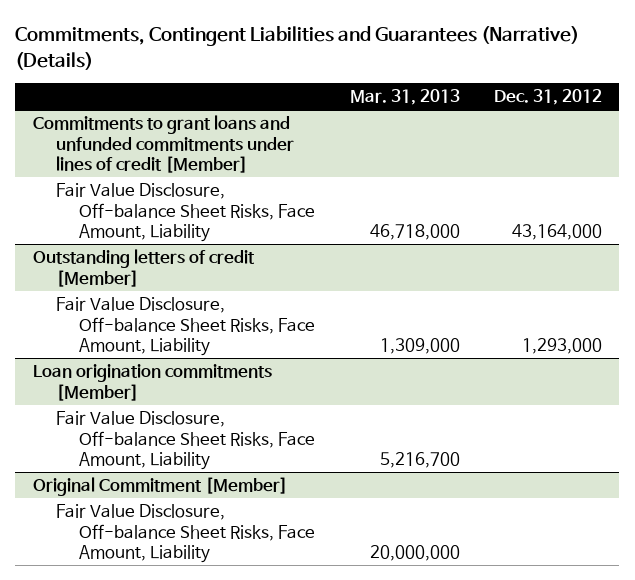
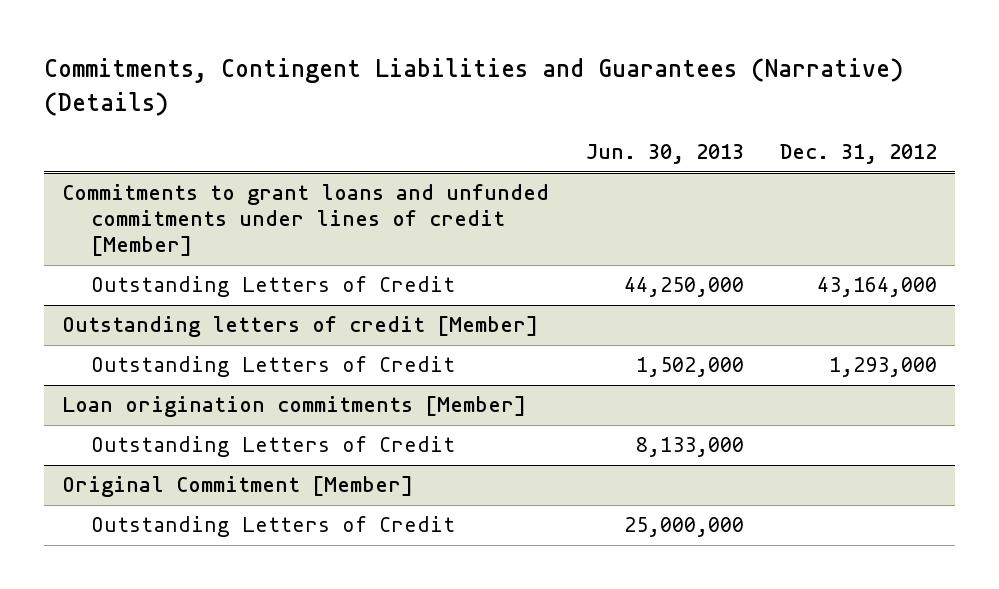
- | Mar. 31, 2013 | Dec. 31, 2012
+ | Jun. 30, 2013 | Dec. 31, 2012
@ Commitments to grant loans and unfunded commitments under lines of credit [Member]
- Fair Value Disclosure, Off-balance Sheet Risks, Face Amount, Liability | 46,718,000 | 43,164,000
+ Outstanding Letters of Credit | 44,250,000 | 43,164,000
@ Outstanding letters of credit [Member]
- Fair Value Disclosure, Off-balance Sheet Risks, Face Amount, Liability | 1,309,000 | 1,293,000
+ Outstanding Letters of Credit | 1,502,000 | 1,293,000
@ Loan origination commitments [Member]
- Fair Value Disclosure, Off-balance Sheet Risks, Face Amount, Liability | 5,216,700 |
+ Outstanding Letters of Credit | 8,133,000 |
@ Original Commitment [Member]
- Fair Value Disclosure, Off-balance Sheet Risks, Face Amount, Liability | 20,000,000 |
+ Outstanding Letters of Credit | 25,000,000 |

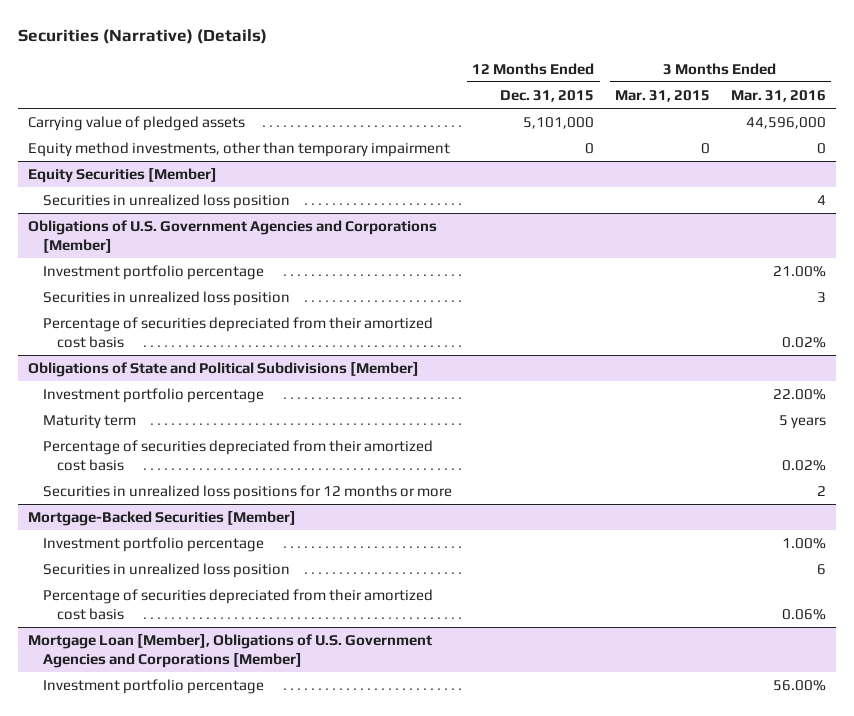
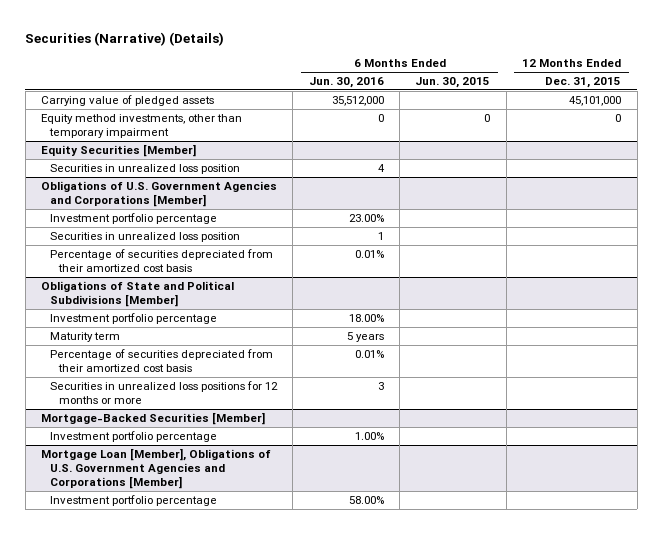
- | 12 Months Ended Dec. 31, 2015 | 3 Months Ended Mar. 31, 2015 | 3 Months Ended Mar. 31, 2016
+ | 6 Months Ended Jun. 30, 2016 | 6 Months Ended Jun. 30, 2015 | 12 Months Ended Dec. 31, 2015
- Carrying value of pledged assets | 5,101,000 | | 44,596,000
+ Carrying value of pledged assets | 35,512,000 | | 45,101,000
@ Mortgage-Backed Securities [Member]
- Securities in unrealized loss position | | | 6
- Percentage of securities depreciated from their amortized cost basis | | | 0.06%

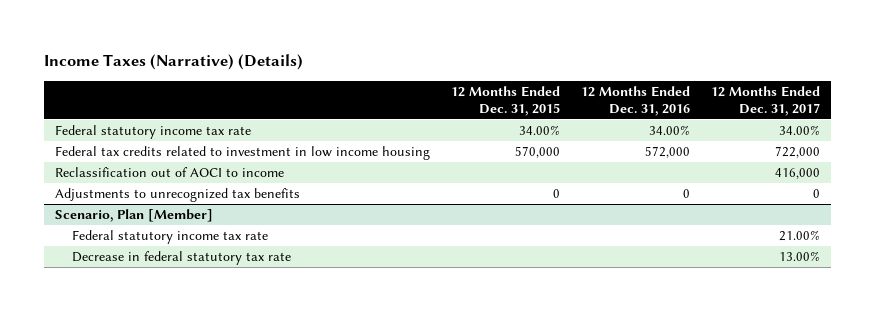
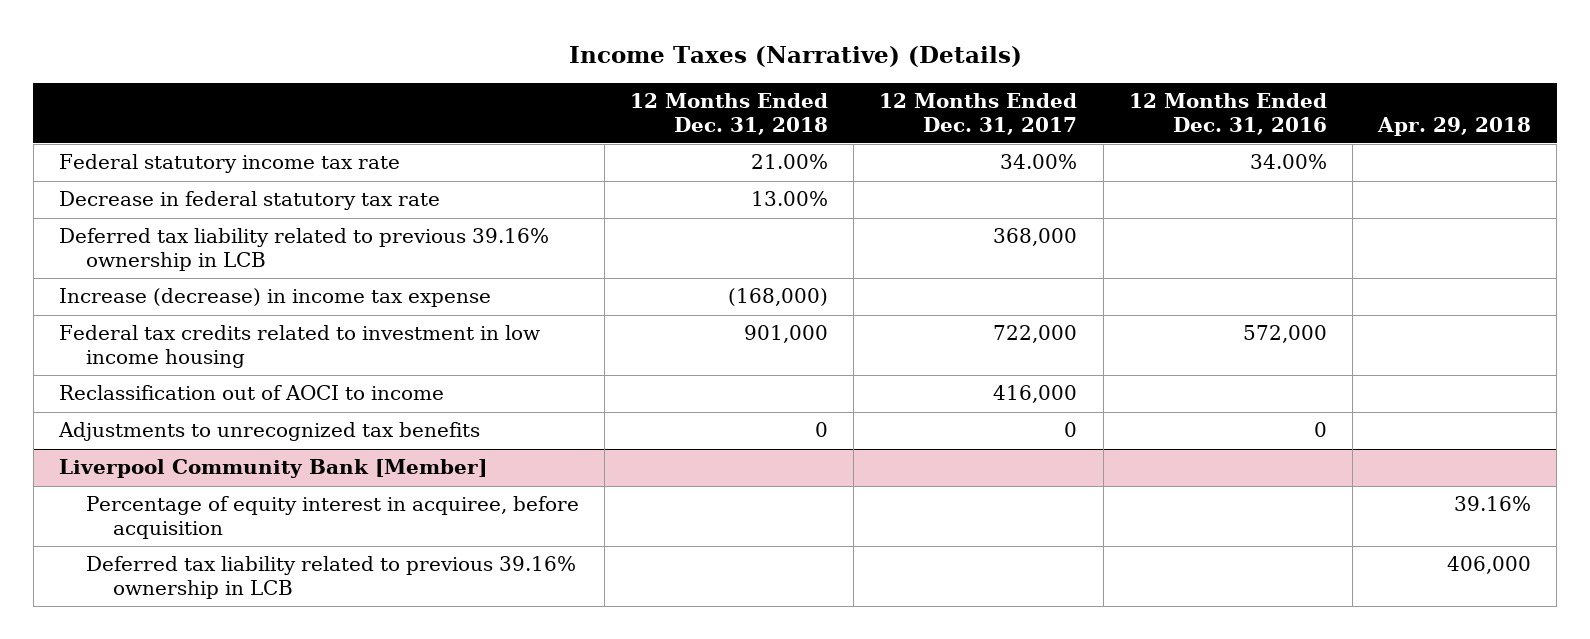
- | 12 Months Ended Dec. 31, 2015 | 12 Months Ended Dec. 31, 2016 | 12 Months Ended Dec. 31, 2017
+ | 12 Months Ended Dec. 31, 2018 | 12 Months Ended Dec. 31, 2017 | 12 Months Ended Dec. 31, 2016 | Apr. 29, 2018
+ Decrease in federal statutory tax rate | 13.00% | | |
+ Deferred tax liability related to previous 39.16% ownership in LCB | | 368,000 | |
+ Increase (decrease) in income tax expense | (168,000) | | |
- Scenario, Plan [Member]
- Federal statutory income tax rate | | | 21.00%
- Decrease in federal statutory tax rate | | | 13.00%
+ Liverpool Community Bank [Member]
+ Percentage of equity interest in acquiree, before acquisition | | | | 39.16%
+ Deferred tax liability related to previous 39.16% ownership in LCB | | | | 406,000

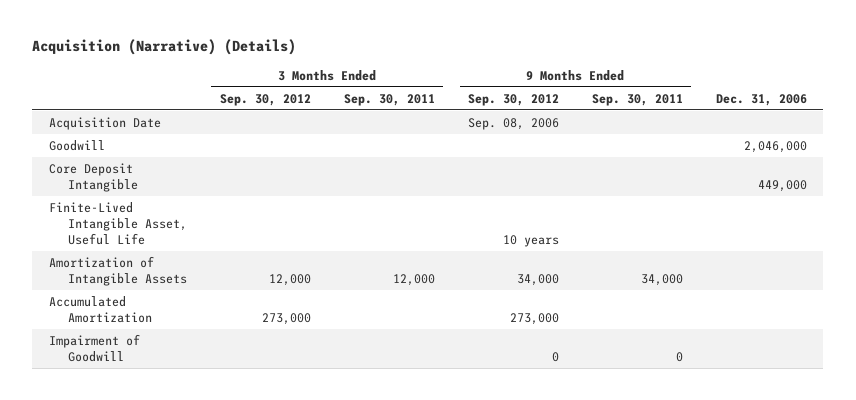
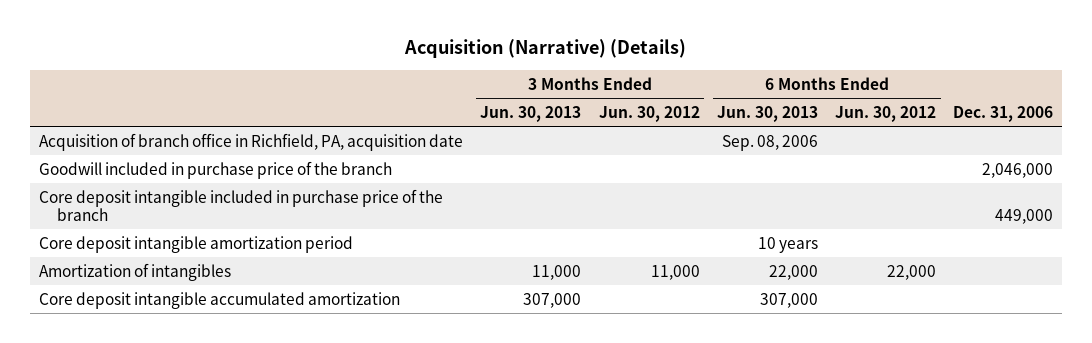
- | 3 Months Ended Sep. 30, 2012 | 3 Months Ended Sep. 30, 2011 | 9 Months Ended Sep. 30, 2012 | 9 Months Ended Sep. 30, 2011 | Dec. 31, 2006
+ | 3 Months Ended Jun. 30, 2013 | 3 Months Ended Jun. 30, 2012 | 6 Months Ended Jun. 30, 2013 | 6 Months Ended Jun. 30, 2012 | Dec. 31, 2006
- Acquisition Date | | | Sep. 08, 2006 | |
- Goodwill | | | | | 2,046,000
- Core Deposit Intangible | | | | | 449,000
- Finite-Lived Intangible Asset, Useful Life | | | 10 years | |
- Amortization of Intangible Assets | 12,000 | 12,000 | 34,000 | 34,000 |
- Accumulated Amortization | 273,000 | | 273,000 | |
- Impairment of Goodwill | | | 0 | 0 |
+ Acquisition of branch office in Richfield, PA, acquisition date | | | Sep. 08, 2006 | |
+ Goodwill included in purchase price of the branch | | | | | 2,046,000
+ Core deposit intangible included in purchase price of the branch | | | | | 449,000
+ Core deposit intangible amortization period | | | 10 years | |
+ Amortization of intangibles | 11,000 | 11,000 | 22,000 | 22,000 |
+ Core deposit intangible accumulated amortization | 307,000 | | 307,000 | |

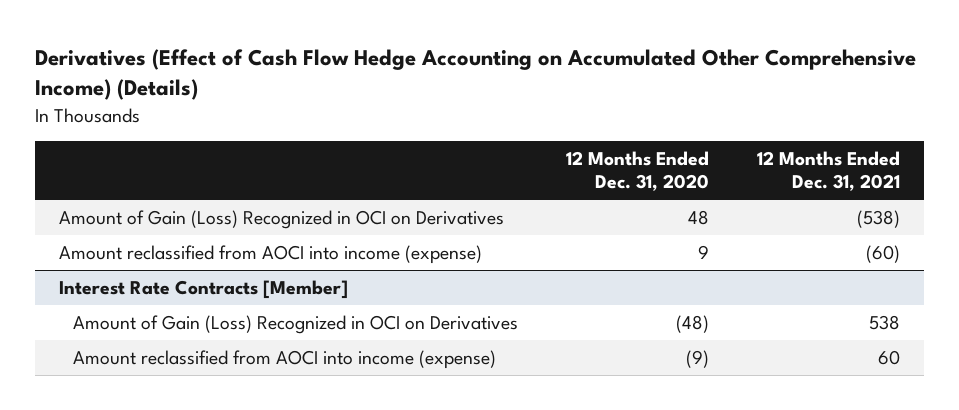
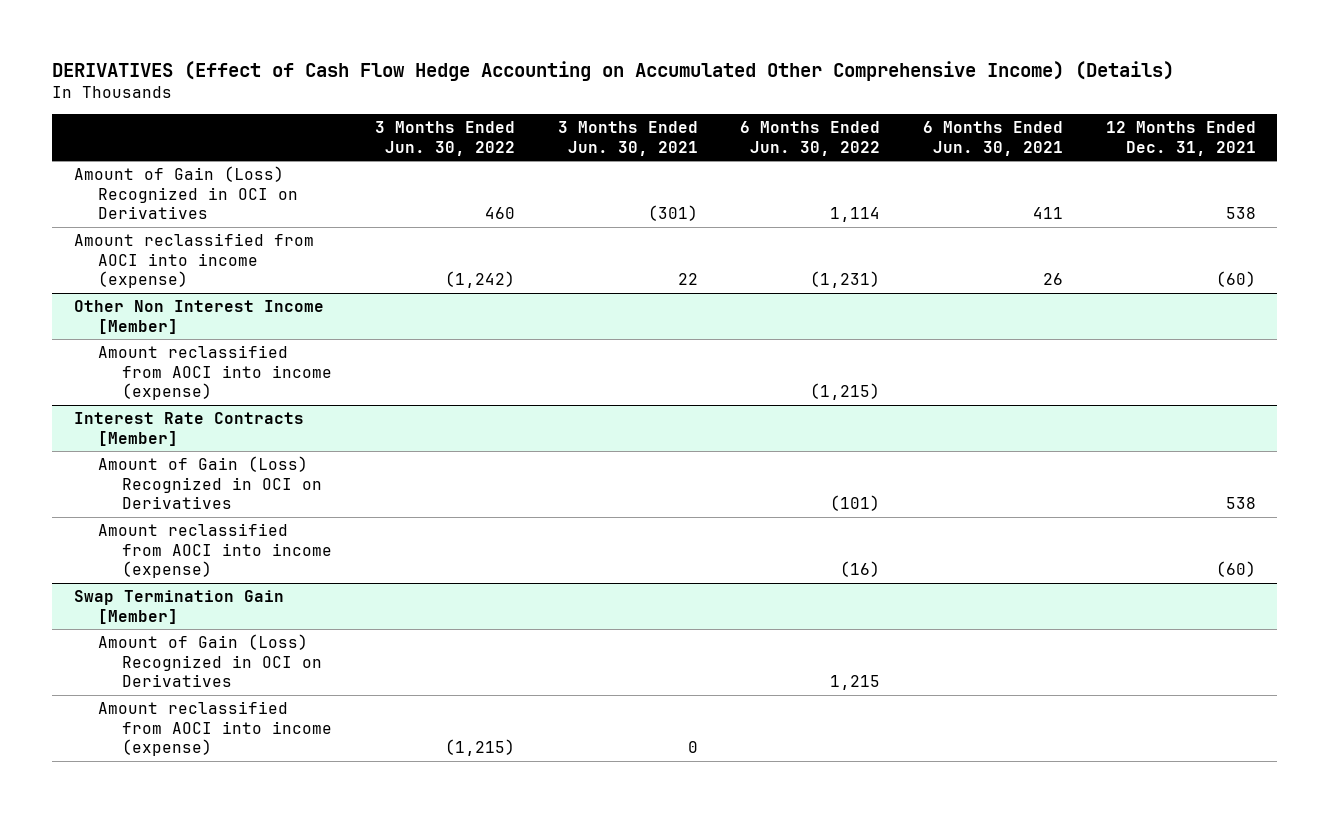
- Derivatives (Effect of Cash Flow Hedge Accounting on Accumulated Other Comprehensive Income) (Details)
+ DERIVATIVES (Effect of Cash Flow Hedge Accounting on Accumulated Other Comprehensive Income) (Details)
- | 12 Months Ended Dec. 31, 2020 | 12 Months Ended Dec. 31, 2021
+ | 3 Months Ended Jun. 30, 2022 | 3 Months Ended Jun. 30, 2021 | 6 Months Ended Jun. 30, 2022 | 6 Months Ended Jun. 30, 2021 | 12 Months Ended Dec. 31, 2021
- Amount of Gain (Loss) Recognized in OCI on Derivatives | 48 | (538)
+ Amount of Gain (Loss) Recognized in OCI on Derivatives | 460 | (301) | 1,114 | 411 | 538
+ Other Non Interest Income [Member]
+ Amount reclassified from AOCI into income (expense) | | | (1,215) | |
@ Interest Rate Contracts [Member]
- Amount reclassified from AOCI into income (expense) | (9) | 60
+ Amount reclassified from AOCI into income (expense) | | | (16) | | (60)
+ Swap Termination Gain [Member]
+ Amount of Gain (Loss) Recognized in OCI on Derivatives | | | 1,215 | |
+ Amount reclassified from AOCI into income (expense) | (1,215) | 0 | | |

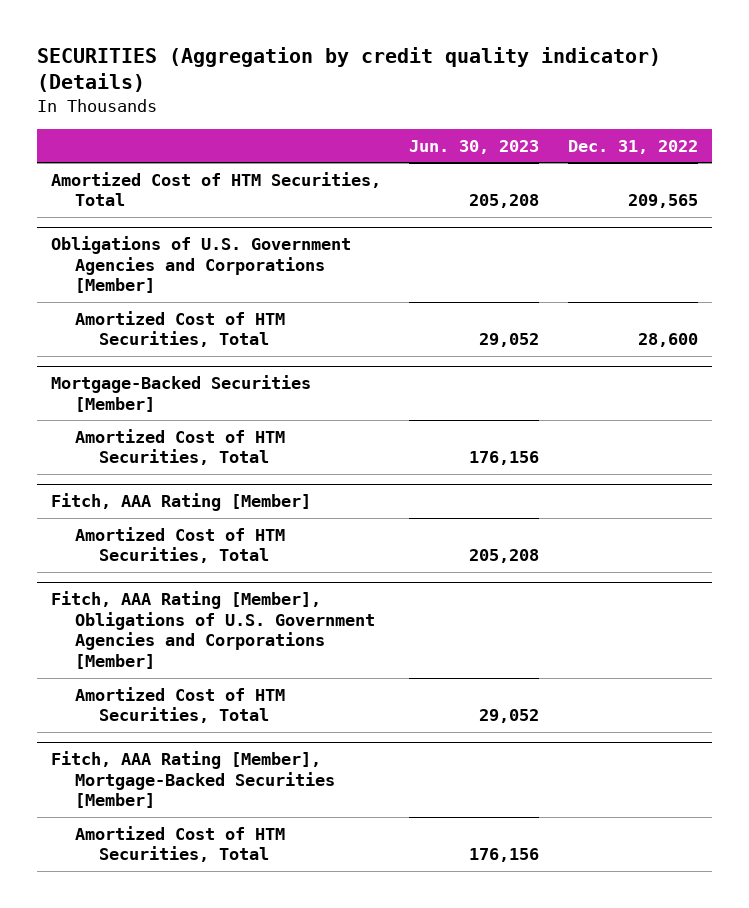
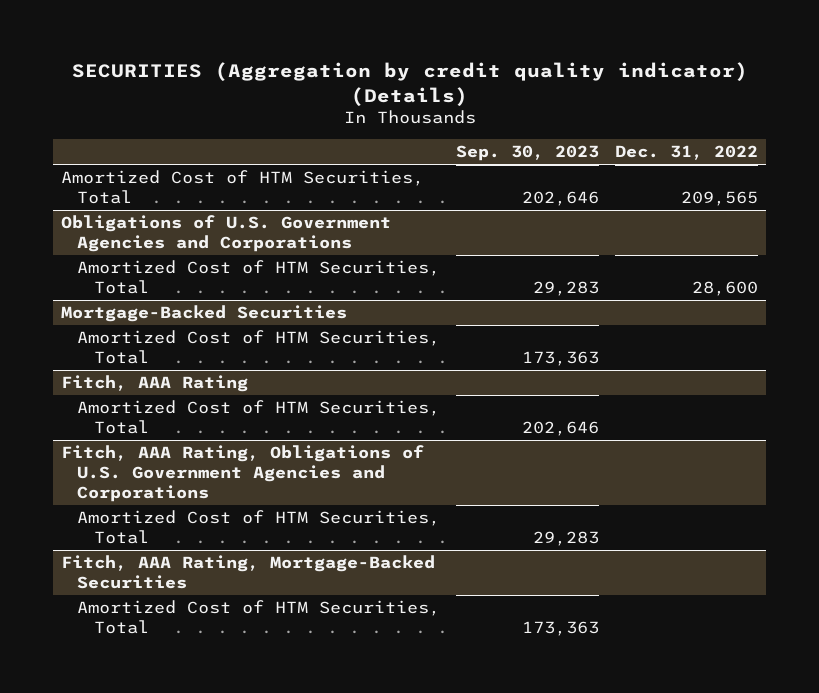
- | Jun. 30, 2023 | Dec. 31, 2022
+ | Sep. 30, 2023 | Dec. 31, 2022
- Obligations of U.S. Government Agencies and Corporations [Member]
+ Obligations of U.S. Government Agencies and Corporations
- Mortgage-Backed Securities [Member]
+ Mortgage-Backed Securities
- Fitch, AAA Rating [Member]
+ Fitch, AAA Rating
- Fitch, AAA Rating [Member], Obligations of U.S. Government Agencies and Corporations [Member]
+ Fitch, AAA Rating, Obligations of U.S. Government Agencies and Corporations
- Fitch, AAA Rating [Member], Mortgage-Backed Securities [Member]
+ Fitch, AAA Rating, Mortgage-Backed Securities

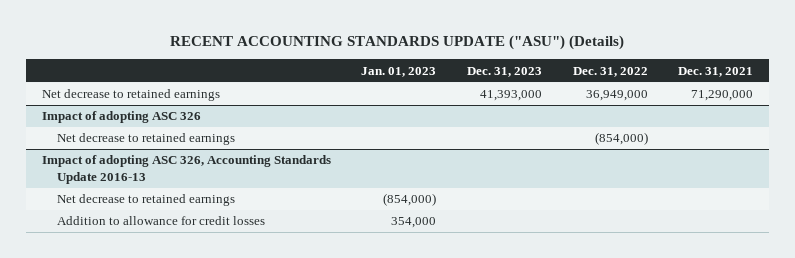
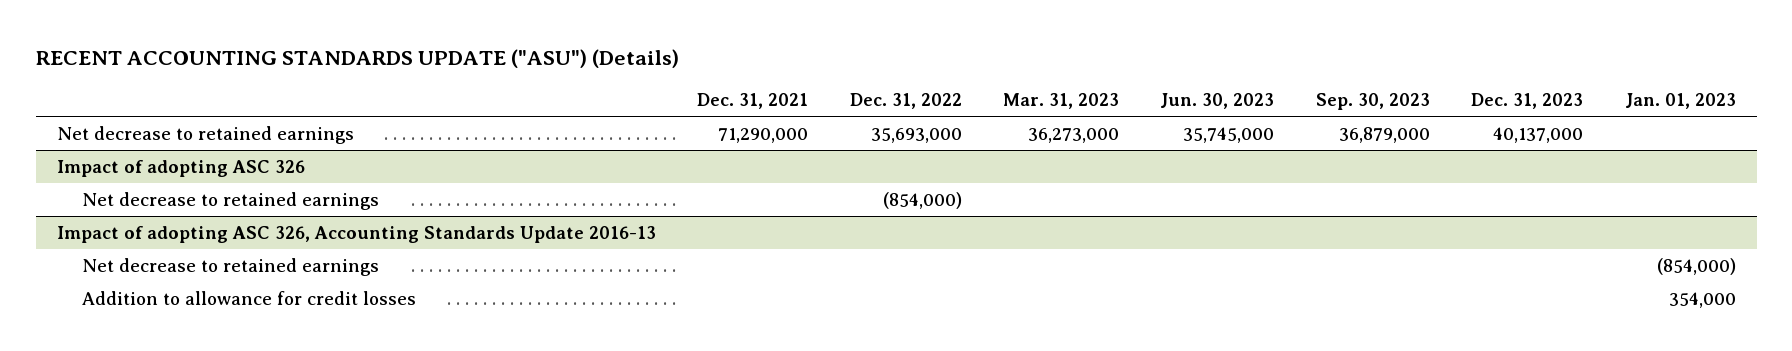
- | Jan. 01, 2023 | Dec. 31, 2023 | Dec. 31, 2022 | Dec. 31, 2021
+ | Dec. 31, 2021 | Dec. 31, 2022 | Mar. 31, 2023 | Jun. 30, 2023 | Sep. 30, 2023 | Dec. 31, 2023 | Jan. 01, 2023
- Net decrease to retained earnings | | 41,393,000 | 36,949,000 | 71,290,000
+ Net decrease to retained earnings | 71,290,000 | 35,693,000 | 36,273,000 | 35,745,000 | 36,879,000 | 40,137,000 |

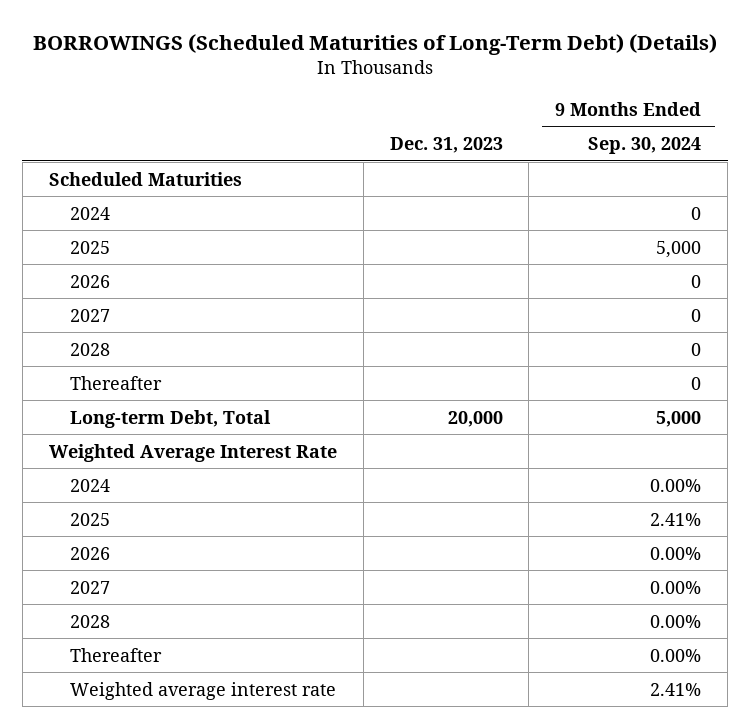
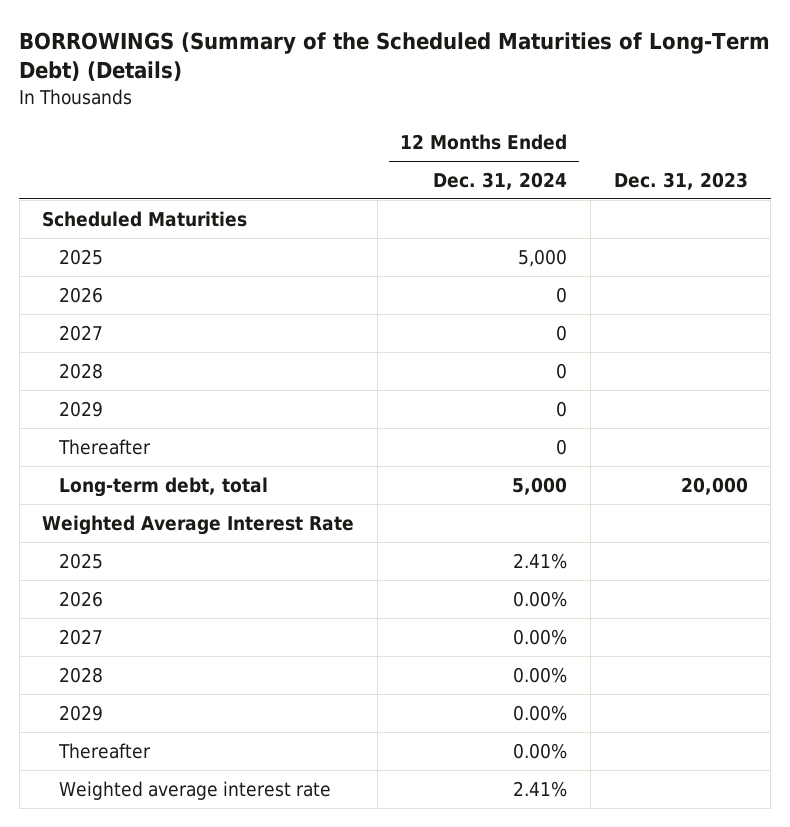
- BORROWINGS (Scheduled Maturities of Long-Term Debt) (Details)
+ BORROWINGS (Summary of the Scheduled Maturities of Long-Term Debt) (Details)
- | Dec. 31, 2023 | 9 Months Ended Sep. 30, 2024
+ | 12 Months Ended Dec. 31, 2024 | Dec. 31, 2023
- 2024 | | 0
+ 2029 | 0 |
- Long-term Debt, Total | 20,000 | 5,000
+ Long-term debt, total | 5,000 | 20,000
- 2024 | | 0.00%
+ 2029 | 0.00% |

